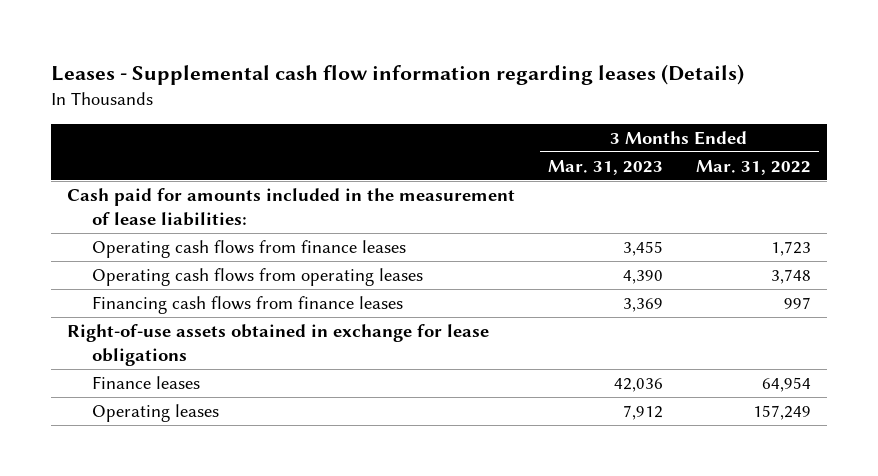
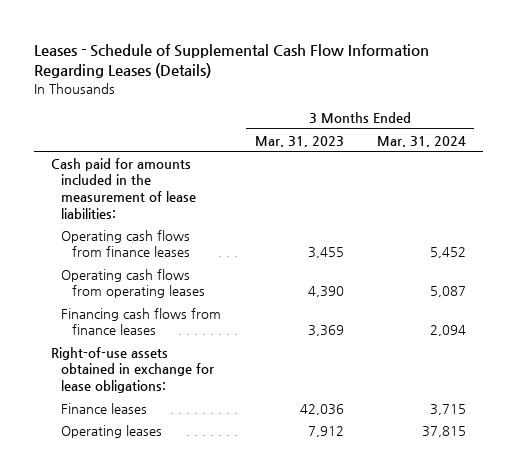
- Leases - Supplemental cash flow information regarding leases (Details)
+ Leases - Schedule of Supplemental Cash Flow Information Regarding Leases (Details)
- | 3 Months Ended Mar. 31, 2023 | 3 Months Ended Mar. 31, 2022
+ | 3 Months Ended Mar. 31, 2023 | 3 Months Ended Mar. 31, 2024
- Right-of-use assets obtained in exchange for lease obligations
+ Right-of-use assets obtained in exchange for lease obligations:

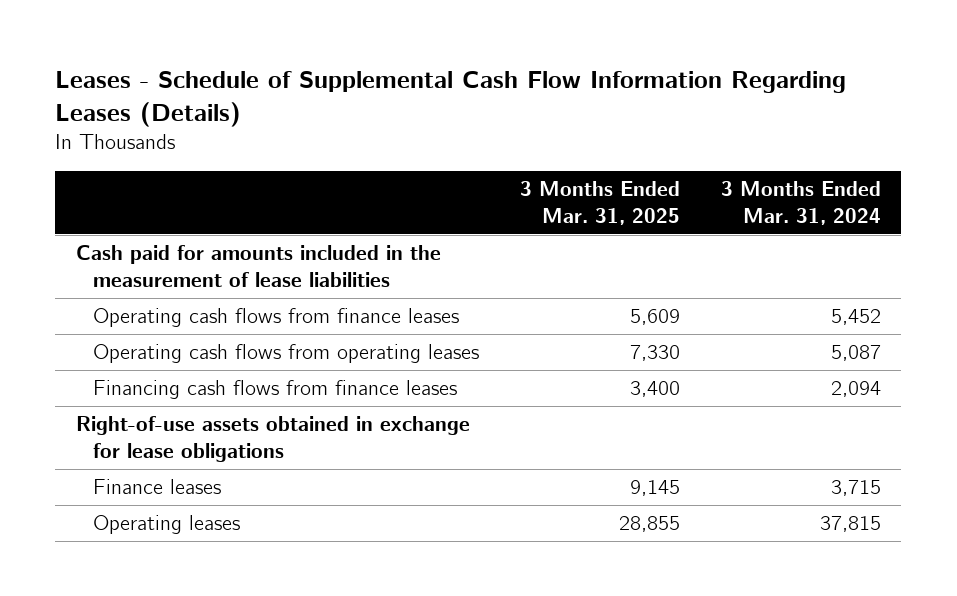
- | 3 Months Ended Mar. 31, 2023 | 3 Months Ended Mar. 31, 2024
+ | 3 Months Ended Mar. 31, 2025 | 3 Months Ended Mar. 31, 2024
- Cash paid for amounts included in the measurement of lease liabilities:
+ Cash paid for amounts included in the measurement of lease liabilities
- Right-of-use assets obtained in exchange for lease obligations:
+ Right-of-use assets obtained in exchange for lease obligations

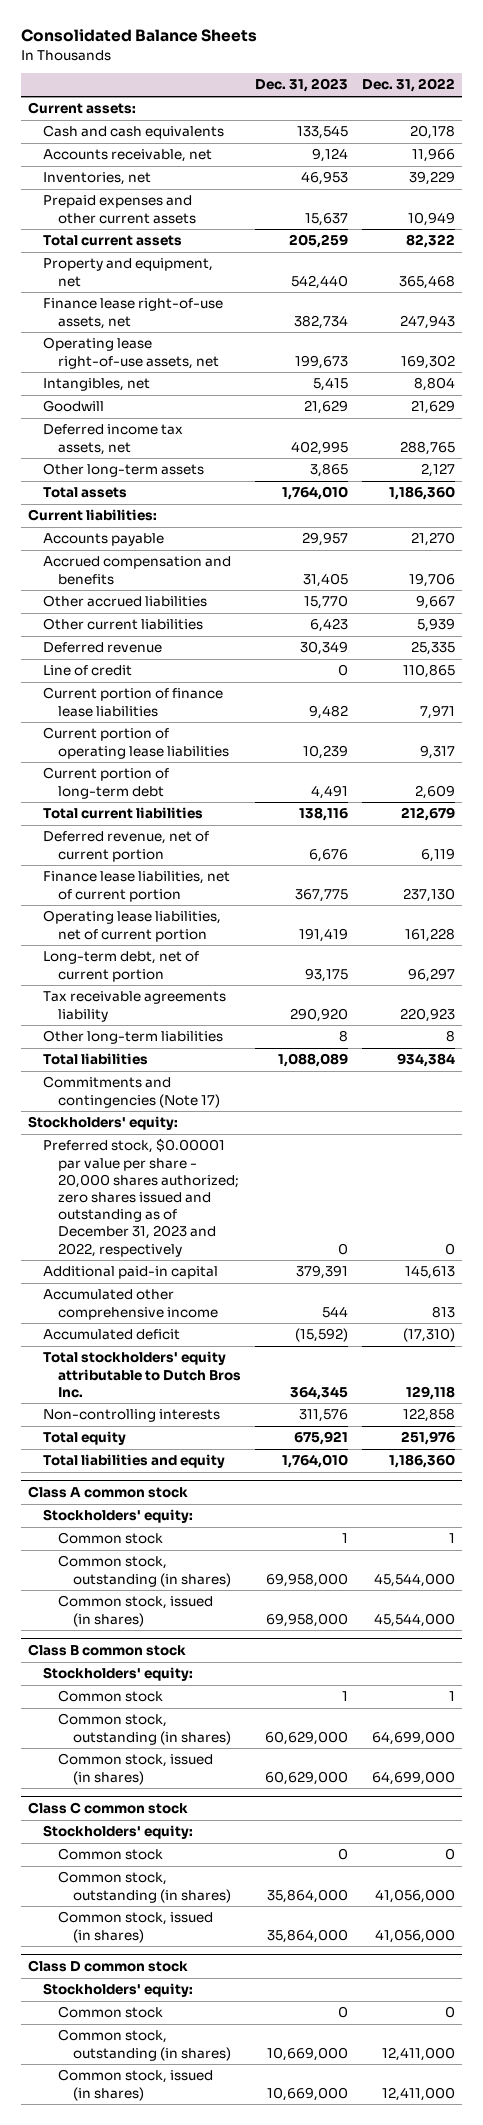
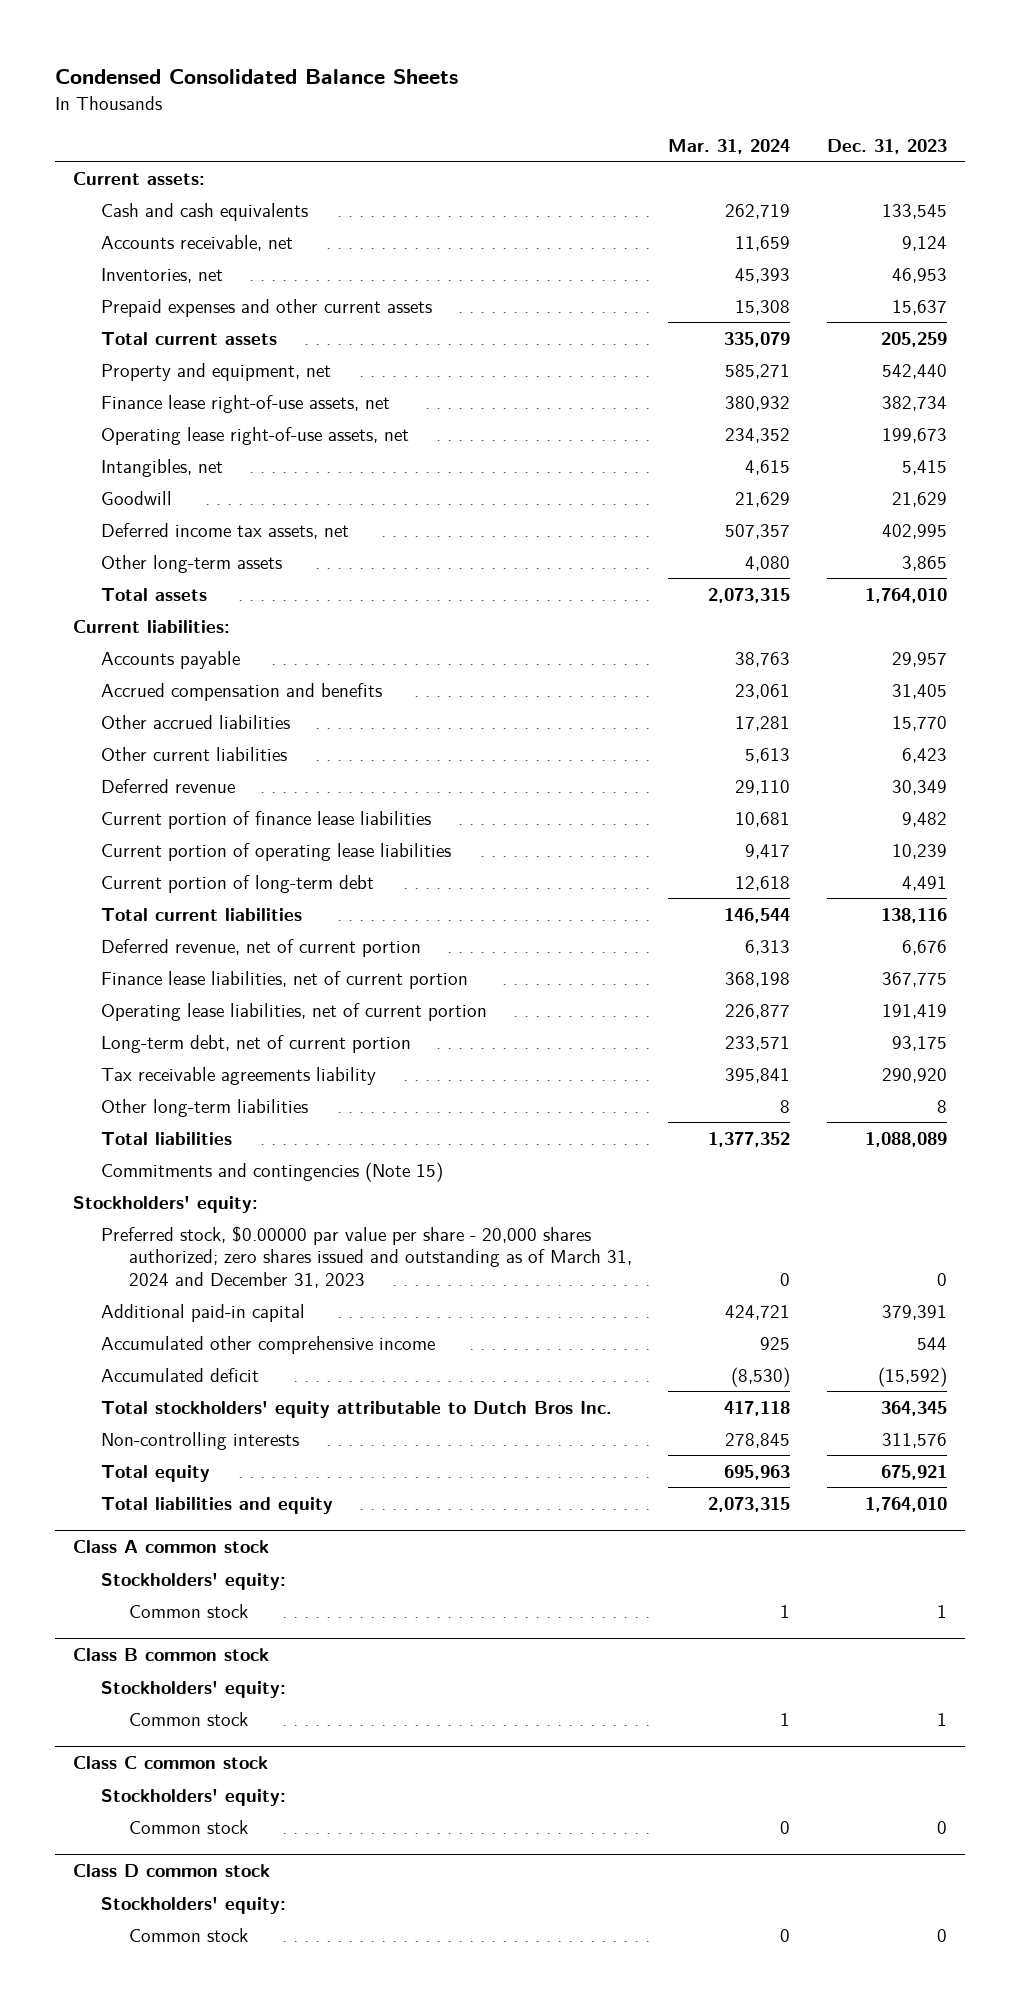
- Consolidated Balance Sheets
+ Condensed Consolidated Balance Sheets
- | Dec. 31, 2023 | Dec. 31, 2022
+ | Mar. 31, 2024 | Dec. 31, 2023
- Line of credit | 0 | 110,865
- Commitments and contingencies (Note 17)
+ Commitments and contingencies (Note 15)
- Preferred stock, $0.00001 par value per share - 20,000 shares authorized; zero shares issued and outstanding as of December 31, 2023 and 2022, respectively | 0 | 0
+ Preferred stock, $0.00000 par value per share - 20,000 shares authorized; zero shares issued and outstanding as of March 31, 2024 and December 31, 2023 | 0 | 0
@ Class A common stock
- Common stock, outstanding (in shares) | 69,958,000 | 45,544,000
- Common stock, issued (in shares) | 69,958,000 | 45,544,000
@ Class B common stock
- Common stock, outstanding (in shares) | 60,629,000 | 64,699,000
- Common stock, issued (in shares) | 60,629,000 | 64,699,000
@ Class C common stock
- Common stock, outstanding (in shares) | 35,864,000 | 41,056,000
- Common stock, issued (in shares) | 35,864,000 | 41,056,000
@ Class D common stock
- Common stock, outstanding (in shares) | 10,669,000 | 12,411,000
- Common stock, issued (in shares) | 10,669,000 | 12,411,000

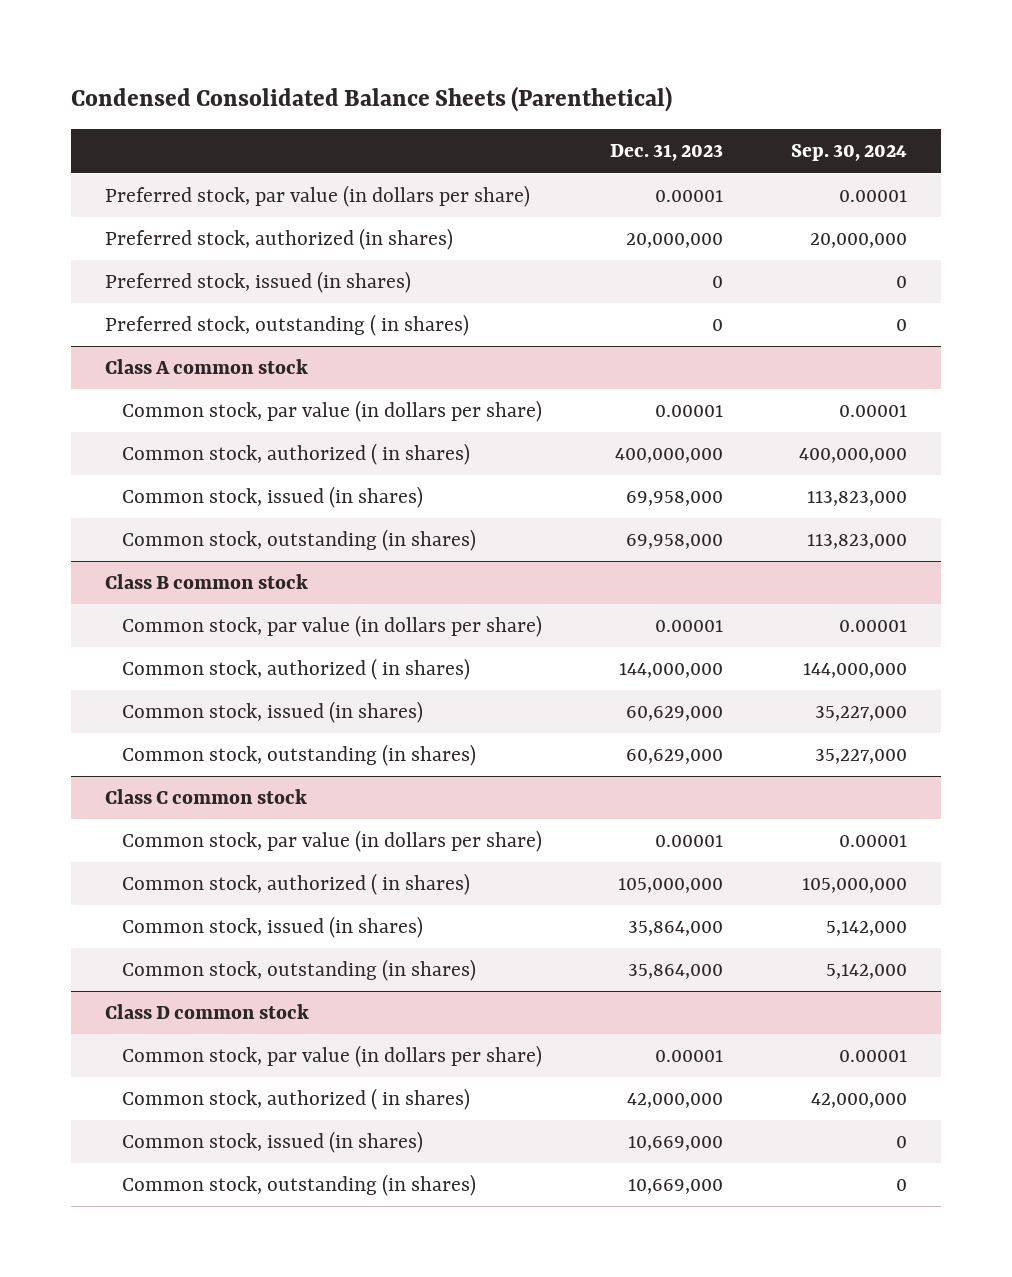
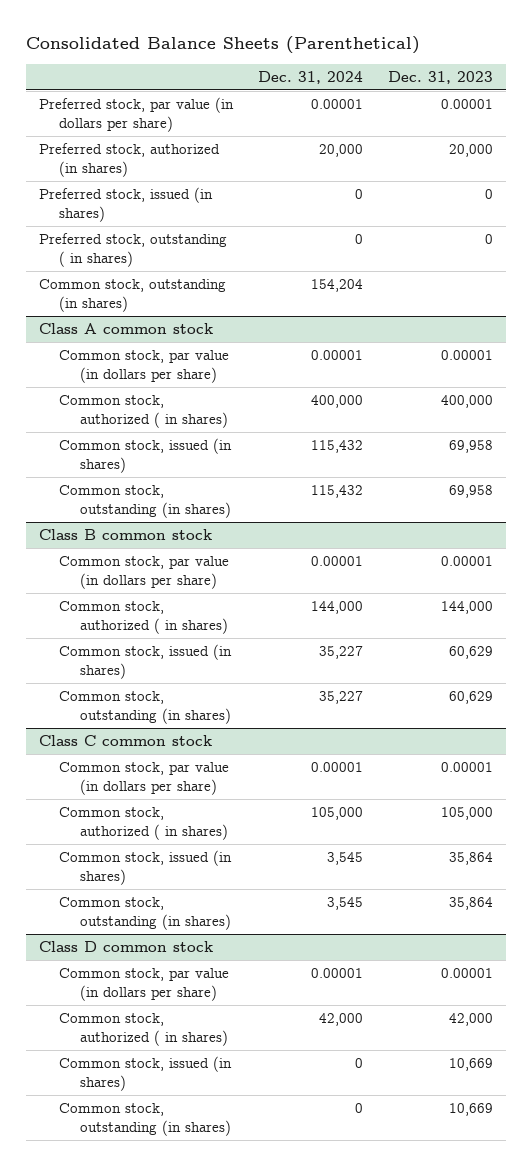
- Condensed Consolidated Balance Sheets (Parenthetical)
+ Consolidated Balance Sheets (Parenthetical)
- | Dec. 31, 2023 | Sep. 30, 2024
+ | Dec. 31, 2024 | Dec. 31, 2023
- Preferred stock, authorized (in shares) | 20,000,000 | 20,000,000
+ Preferred stock, authorized (in shares) | 20,000 | 20,000
+ Common stock, outstanding (in shares) | 154,204 |
@ Class A common stock
- Common stock, authorized ( in shares) | 400,000,000 | 400,000,000
- Common stock, issued (in shares) | 69,958,000 | 113,823,000
- Common stock, outstanding (in shares) | 69,958,000 | 113,823,000
+ Common stock, authorized ( in shares) | 400,000 | 400,000
+ Common stock, issued (in shares) | 115,432 | 69,958
+ Common stock, outstanding (in shares) | 115,432 | 69,958
@ Class B common stock
- Common stock, authorized ( in shares) | 144,000,000 | 144,000,000
- Common stock, issued (in shares) | 60,629,000 | 35,227,000
- Common stock, outstanding (in shares) | 60,629,000 | 35,227,000
+ Common stock, authorized ( in shares) | 144,000 | 144,000
+ Common stock, issued (in shares) | 35,227 | 60,629
+ Common stock, outstanding (in shares) | 35,227 | 60,629
@ Class C common stock
- Common stock, authorized ( in shares) | 105,000,000 | 105,000,000
- Common stock, issued (in shares) | 35,864,000 | 5,142,000
- Common stock, outstanding (in shares) | 35,864,000 | 5,142,000
+ Common stock, authorized ( in shares) | 105,000 | 105,000
+ Common stock, issued (in shares) | 3,545 | 35,864
+ Common stock, outstanding (in shares) | 3,545 | 35,864
@ Class D common stock
- Common stock, authorized ( in shares) | 42,000,000 | 42,000,000
- Common stock, issued (in shares) | 10,669,000 | 0
- Common stock, outstanding (in shares) | 10,669,000 | 0
+ Common stock, authorized ( in shares) | 42,000 | 42,000
+ Common stock, issued (in shares) | 0 | 10,669
+ Common stock, outstanding (in shares) | 0 | 10,669

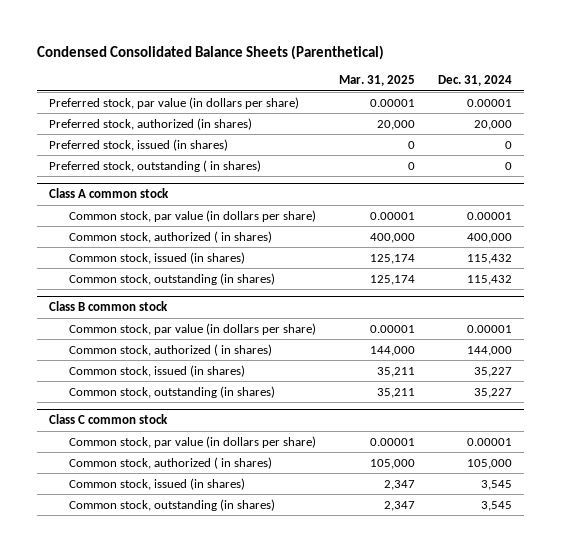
- Consolidated Balance Sheets (Parenthetical)
+ Condensed Consolidated Balance Sheets (Parenthetical)
- | Dec. 31, 2024 | Dec. 31, 2023
+ | Mar. 31, 2025 | Dec. 31, 2024
- Common stock, outstanding (in shares) | 154,204 |
- Class D common stock
- Common stock, par value (in dollars per share) | 0.00001 | 0.00001
- Common stock, authorized ( in shares) | 42,000 | 42,000
- Common stock, issued (in shares) | 0 | 10,669
- Common stock, outstanding (in shares) | 0 | 10,669

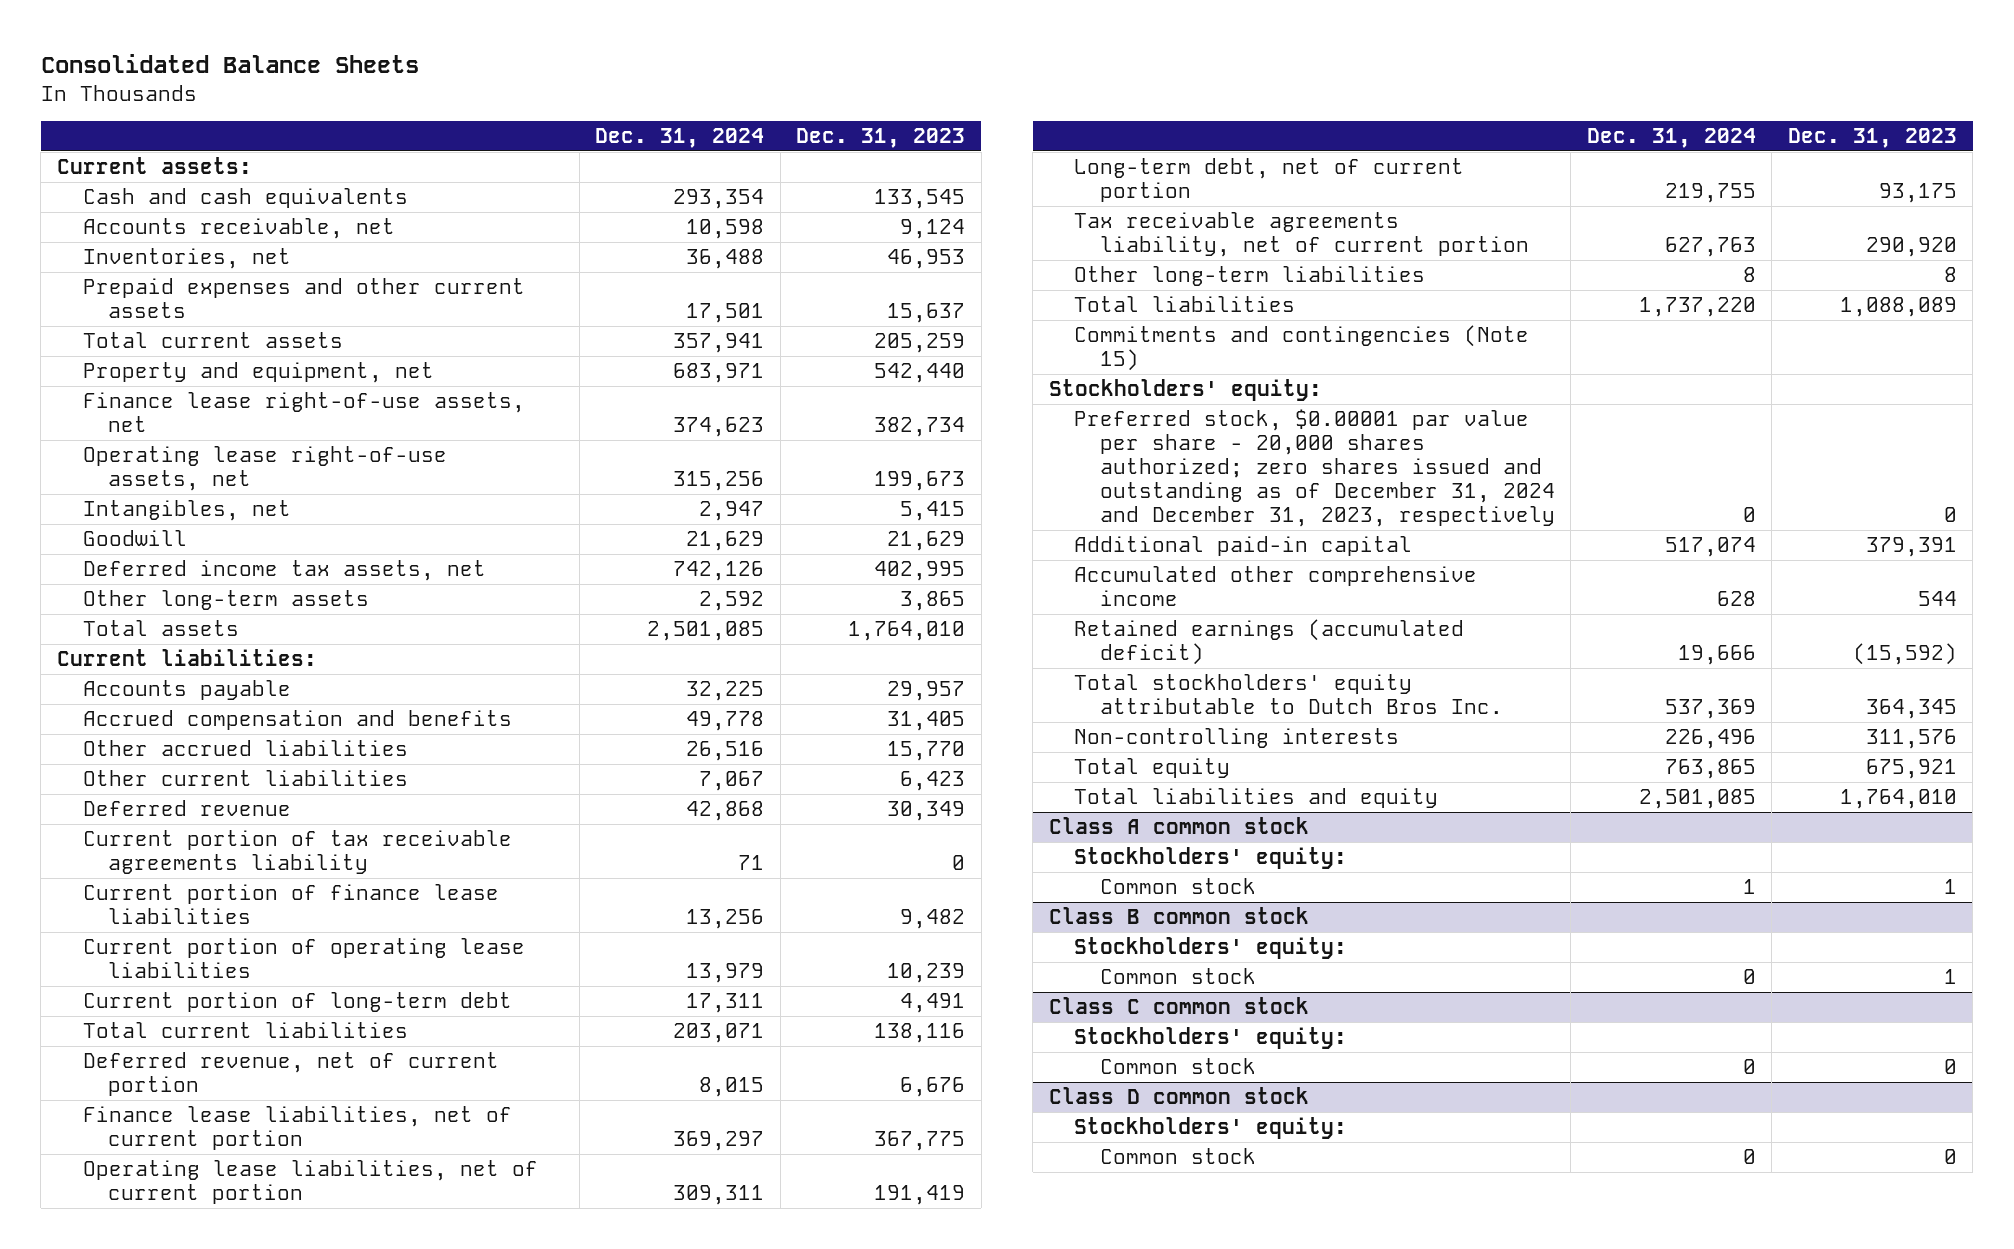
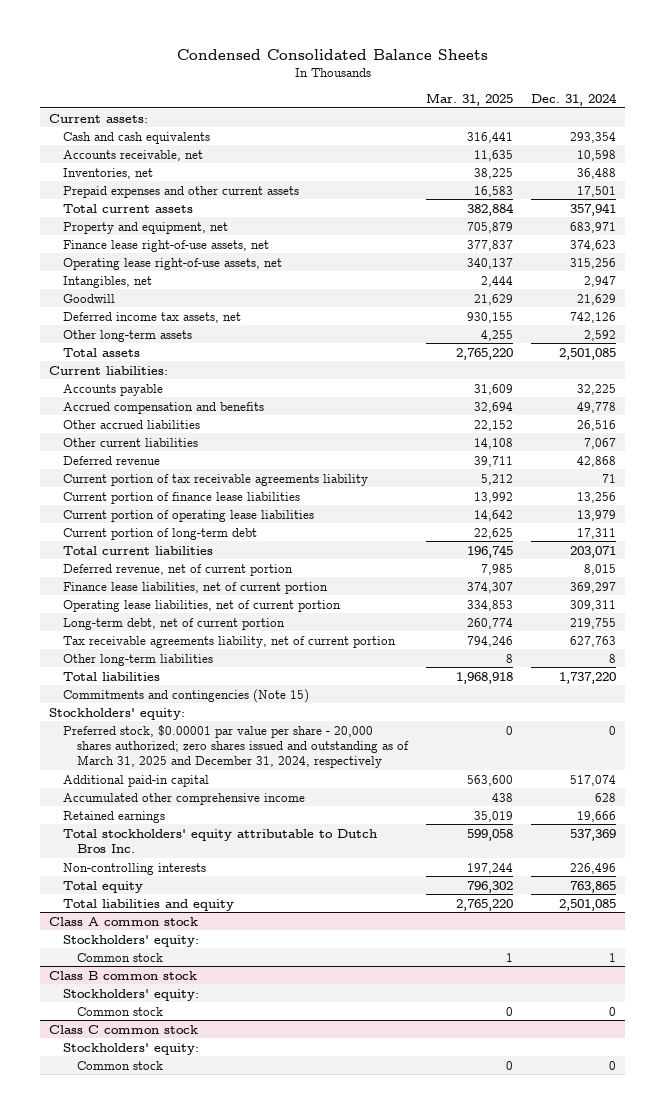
- Consolidated Balance Sheets
+ Condensed Consolidated Balance Sheets
- | Dec. 31, 2024 | Dec. 31, 2023
+ | Mar. 31, 2025 | Dec. 31, 2024
- Preferred stock, $0.00001 par value per share - 20,000 shares authorized; zero shares issued and outstanding as of December 31, 2024 and December 31, 2023, respectively | 0 | 0
+ Preferred stock, $0.00001 par value per share - 20,000 shares authorized; zero shares issued and outstanding as of March 31, 2025 and December 31, 2024, respectively | 0 | 0
- Retained earnings (accumulated deficit) | 19,666 | (15,592)
+ Retained earnings | 35,019 | 19,666
- Class D common stock
- Stockholders' equity:
- Common stock | 0 | 0

